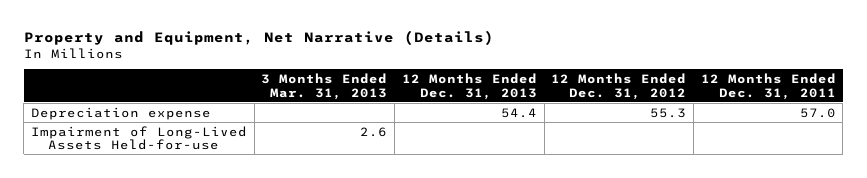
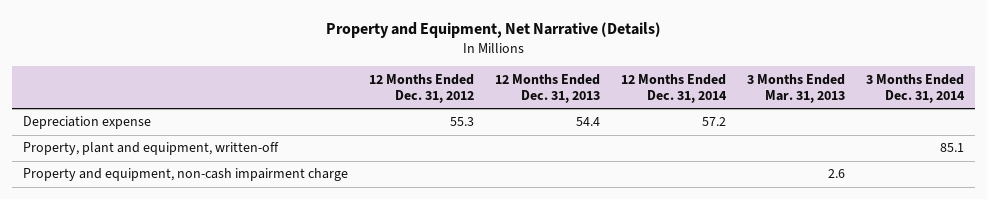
- | 3 Months Ended Mar. 31, 2013 | 12 Months Ended Dec. 31, 2013 | 12 Months Ended Dec. 31, 2012 | 12 Months Ended Dec. 31, 2011
+ | 12 Months Ended Dec. 31, 2012 | 12 Months Ended Dec. 31, 2013 | 12 Months Ended Dec. 31, 2014 | 3 Months Ended Mar. 31, 2013 | 3 Months Ended Dec. 31, 2014
- Impairment of Long-Lived Assets Held-for-use | 2.6 | | |
+ Property, plant and equipment, written-off | | | | | 85.1
+ Property and equipment, non-cash impairment charge | | | | 2.6 |

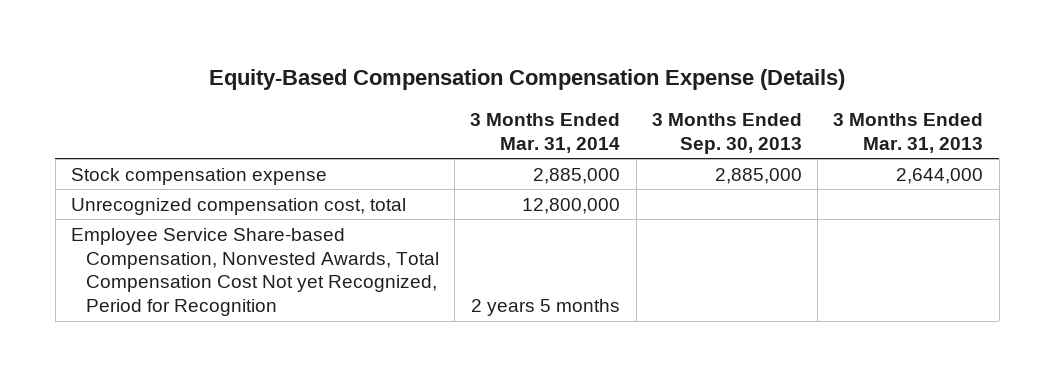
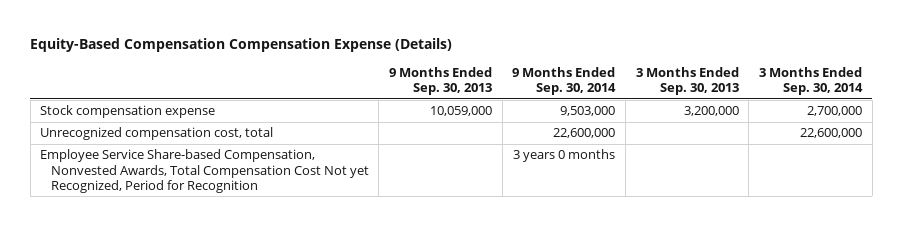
- | 3 Months Ended Mar. 31, 2014 | 3 Months Ended Sep. 30, 2013 | 3 Months Ended Mar. 31, 2013
+ | 9 Months Ended Sep. 30, 2013 | 9 Months Ended Sep. 30, 2014 | 3 Months Ended Sep. 30, 2013 | 3 Months Ended Sep. 30, 2014
- Stock compensation expense | 2,885,000 | 2,885,000 | 2,644,000
+ Stock compensation expense | 10,059,000 | 9,503,000 | 3,200,000 | 2,700,000

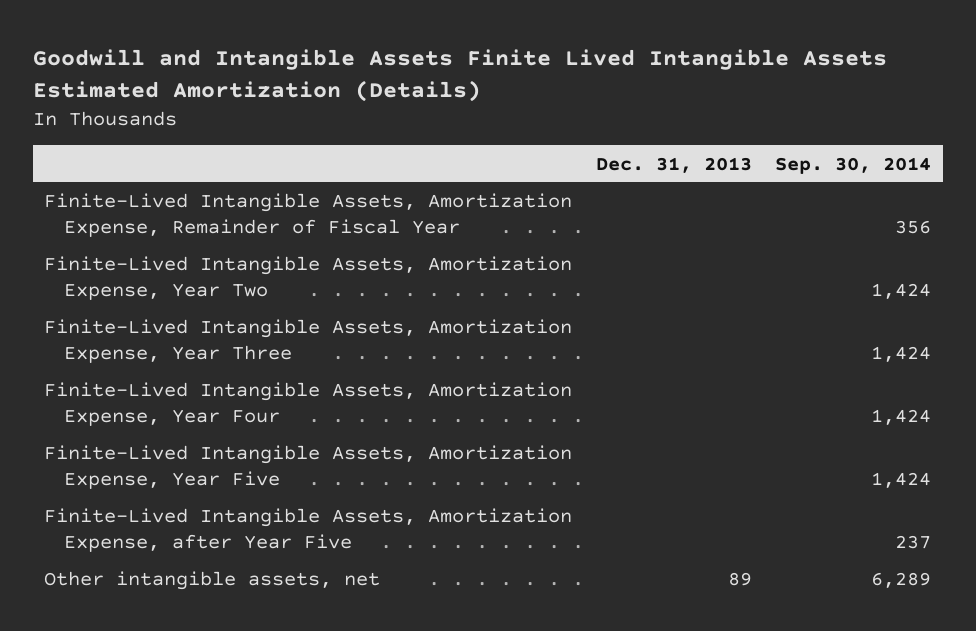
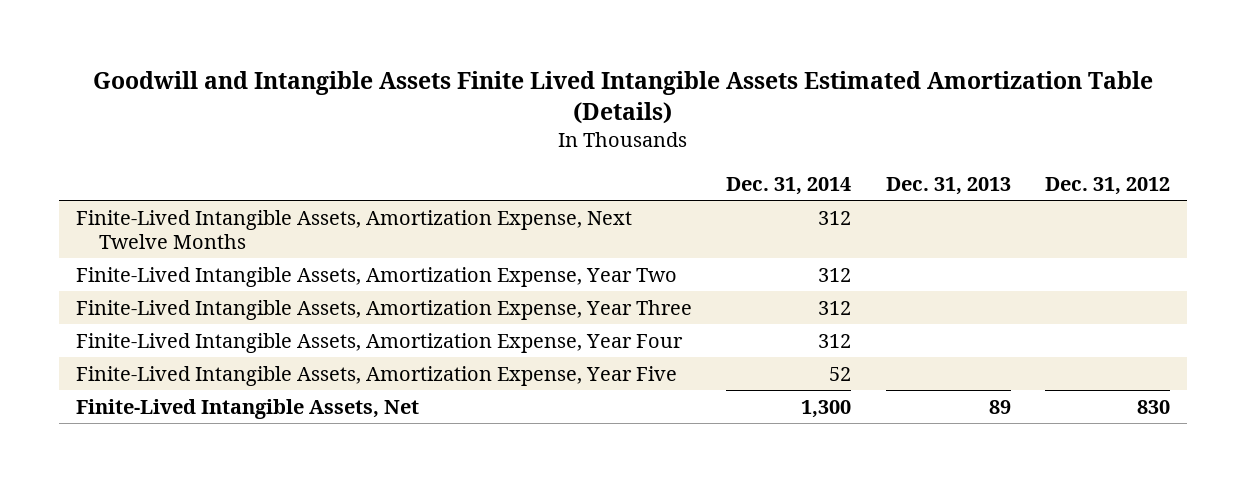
- Goodwill and Intangible Assets Finite Lived Intangible Assets Estimated Amortization (Details)
+ Goodwill and Intangible Assets Finite Lived Intangible Assets Estimated Amortization Table (Details)
- | Dec. 31, 2013 | Sep. 30, 2014
+ | Dec. 31, 2014 | Dec. 31, 2013 | Dec. 31, 2012
- Finite-Lived Intangible Assets, Amortization Expense, Remainder of Fiscal Year | | 356
+ Finite-Lived Intangible Assets, Amortization Expense, Next Twelve Months | 312 | |
- Finite-Lived Intangible Assets, Amortization Expense, after Year Five | | 237
- Other intangible assets, net | 89 | 6,289
+ Finite-Lived Intangible Assets, Net | 1,300 | 89 | 830

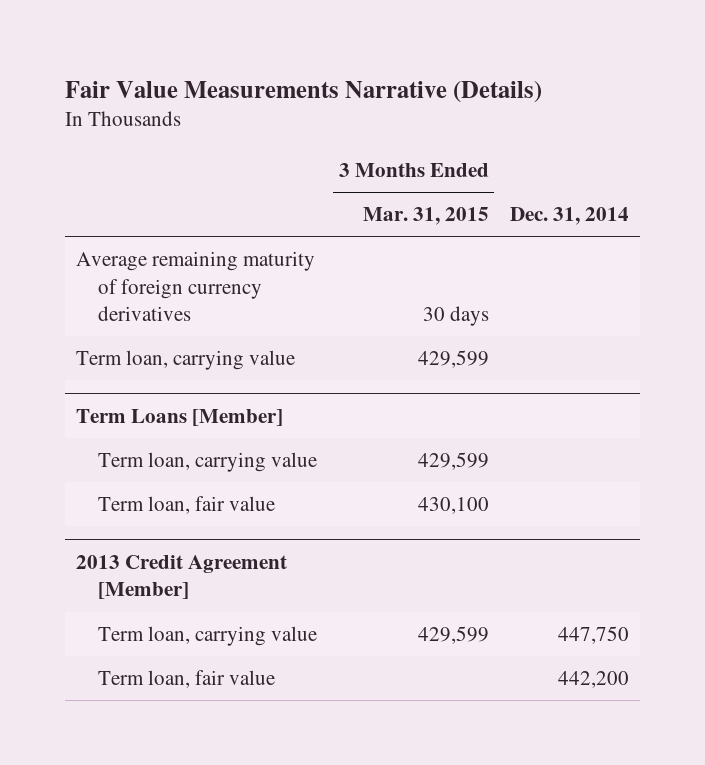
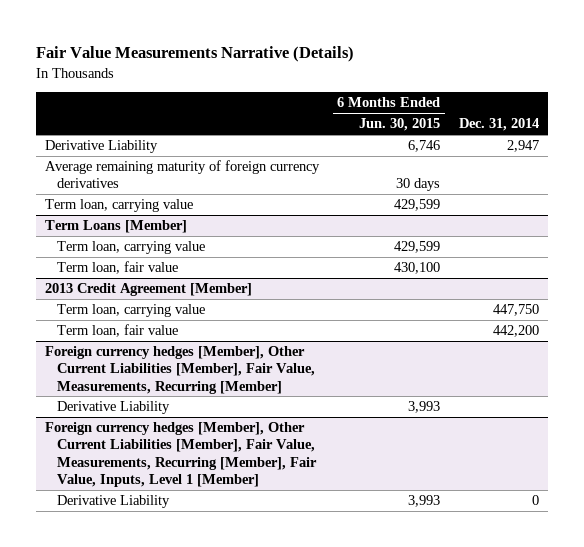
- | 3 Months Ended Mar. 31, 2015 | Dec. 31, 2014
+ | 6 Months Ended Jun. 30, 2015 | Dec. 31, 2014
+ Derivative Liability | 6,746 | 2,947
+ Foreign currency hedges [Member], Other Current Liabilities [Member], Fair Value, Measurements, Recurring [Member]
+ Derivative Liability | 3,993 |
+ Foreign currency hedges [Member], Other Current Liabilities [Member], Fair Value, Measurements, Recurring [Member], Fair Value, Inputs, Level 1 [Member]
+ Derivative Liability | 3,993 | 0

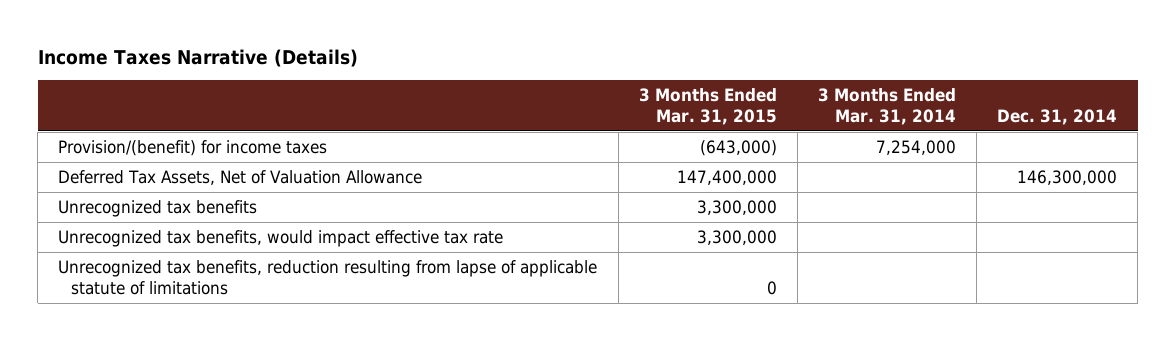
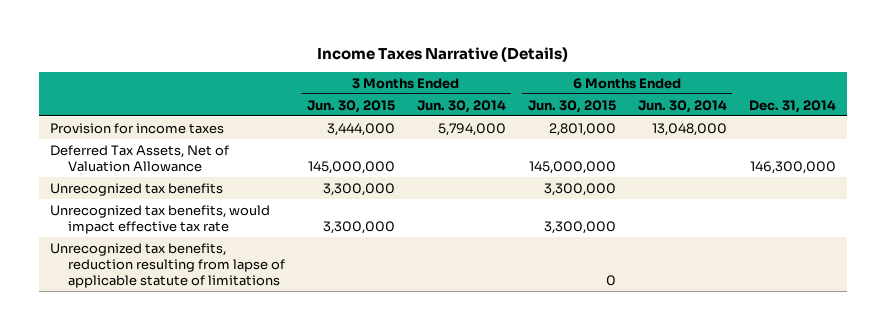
- | 3 Months Ended Mar. 31, 2015 | 3 Months Ended Mar. 31, 2014 | Dec. 31, 2014
+ | 3 Months Ended Jun. 30, 2015 | 3 Months Ended Jun. 30, 2014 | 6 Months Ended Jun. 30, 2015 | 6 Months Ended Jun. 30, 2014 | Dec. 31, 2014
- Provision/(benefit) for income taxes | (643,000) | 7,254,000 |
+ Provision for income taxes | 3,444,000 | 5,794,000 | 2,801,000 | 13,048,000 |

